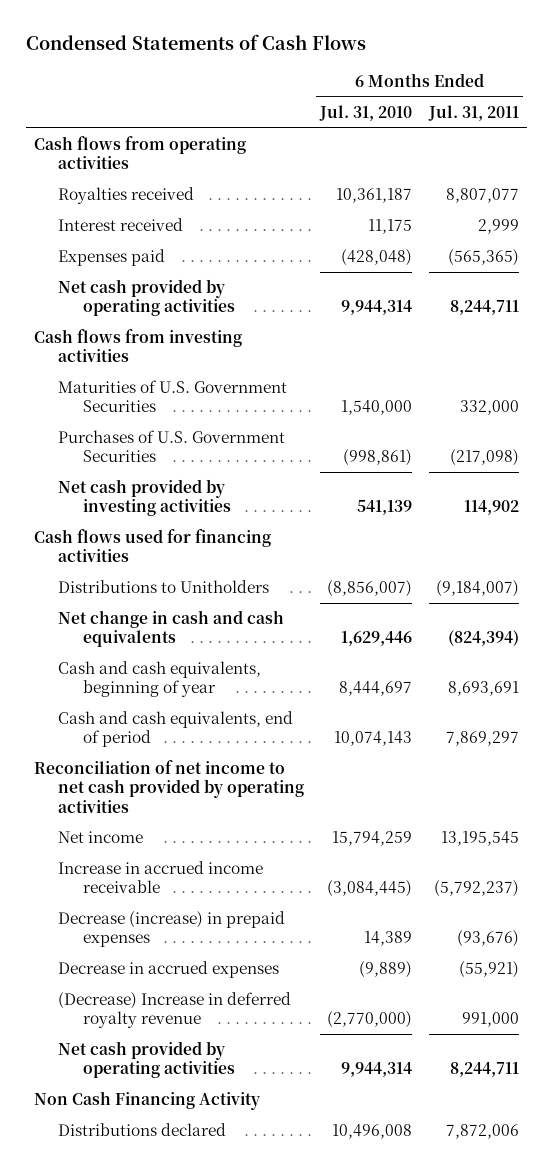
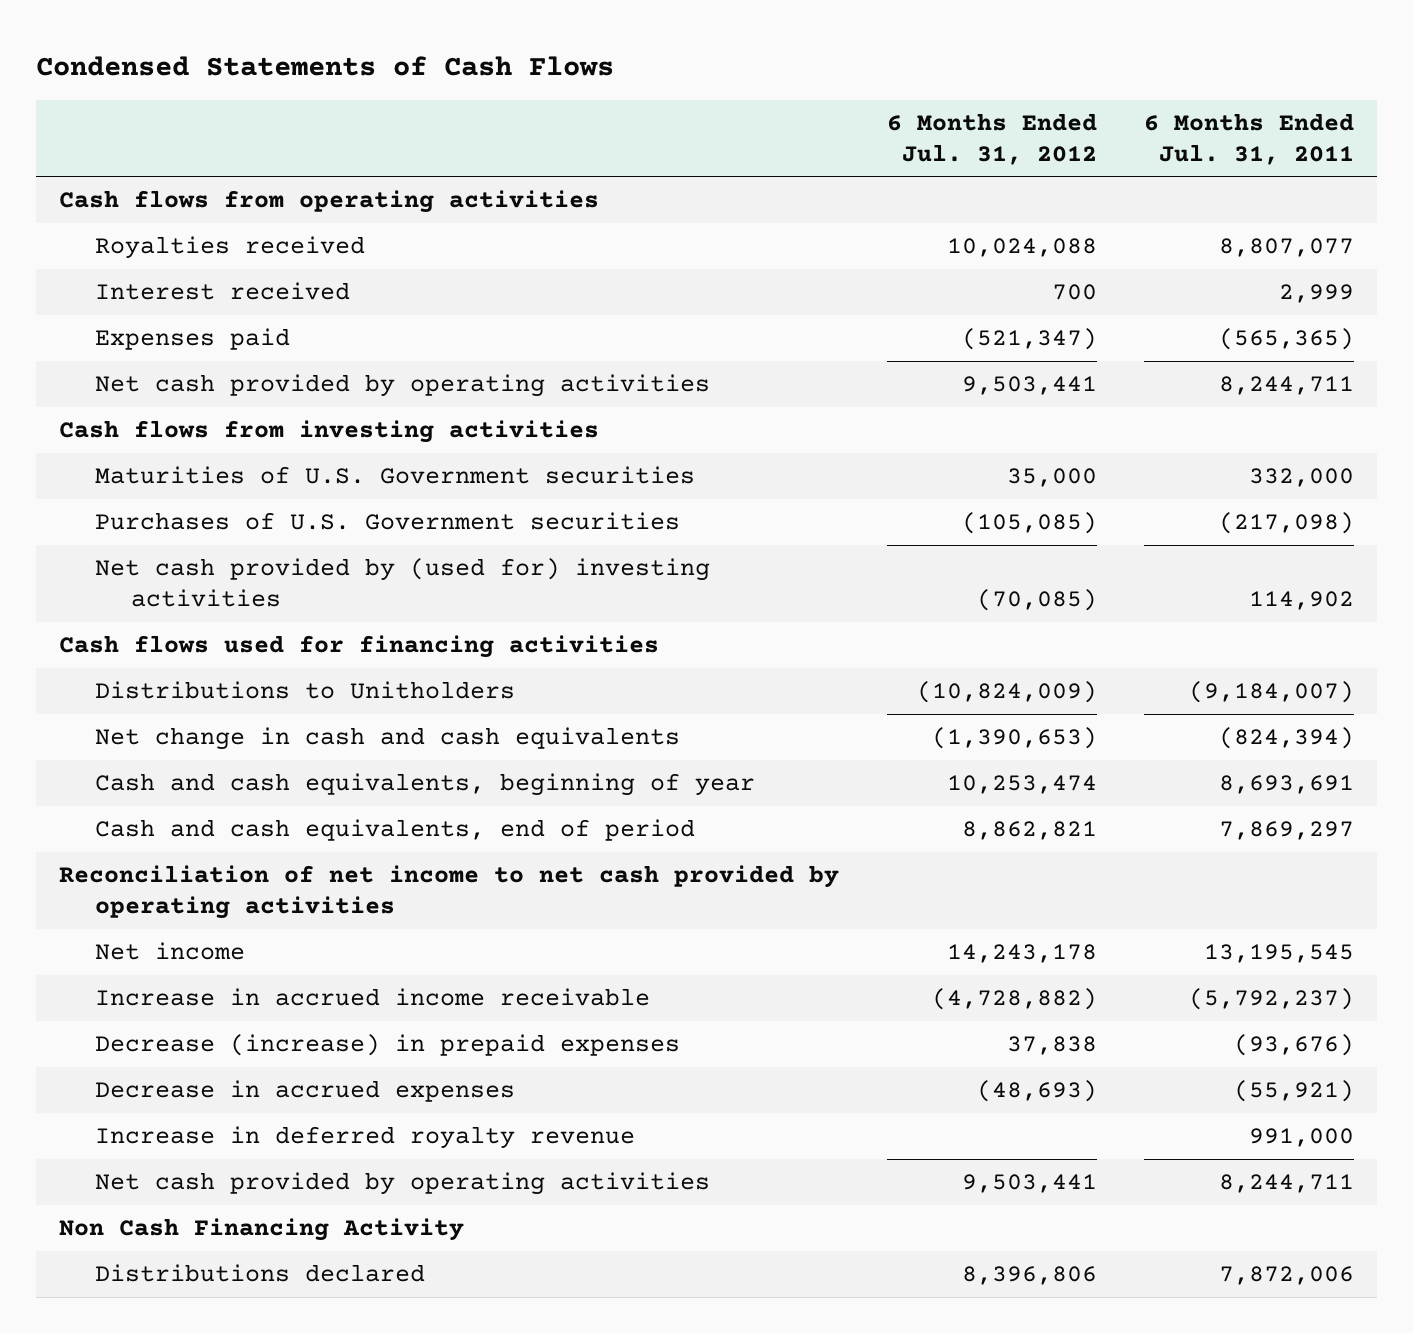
- | 6 Months Ended Jul. 31, 2010 | 6 Months Ended Jul. 31, 2011
+ | 6 Months Ended Jul. 31, 2012 | 6 Months Ended Jul. 31, 2011
- Maturities of U.S. Government Securities | 1,540,000 | 332,000
- Purchases of U.S. Government Securities | (998,861) | (217,098)
- Net cash provided by investing activities | 541,139 | 114,902
+ Maturities of U.S. Government securities | 35,000 | 332,000
+ Purchases of U.S. Government securities | (105,085) | (217,098)
+ Net cash provided by (used for) investing activities | (70,085) | 114,902
- (Decrease) Increase in deferred royalty revenue | (2,770,000) | 991,000
+ Increase in deferred royalty revenue | | 991,000

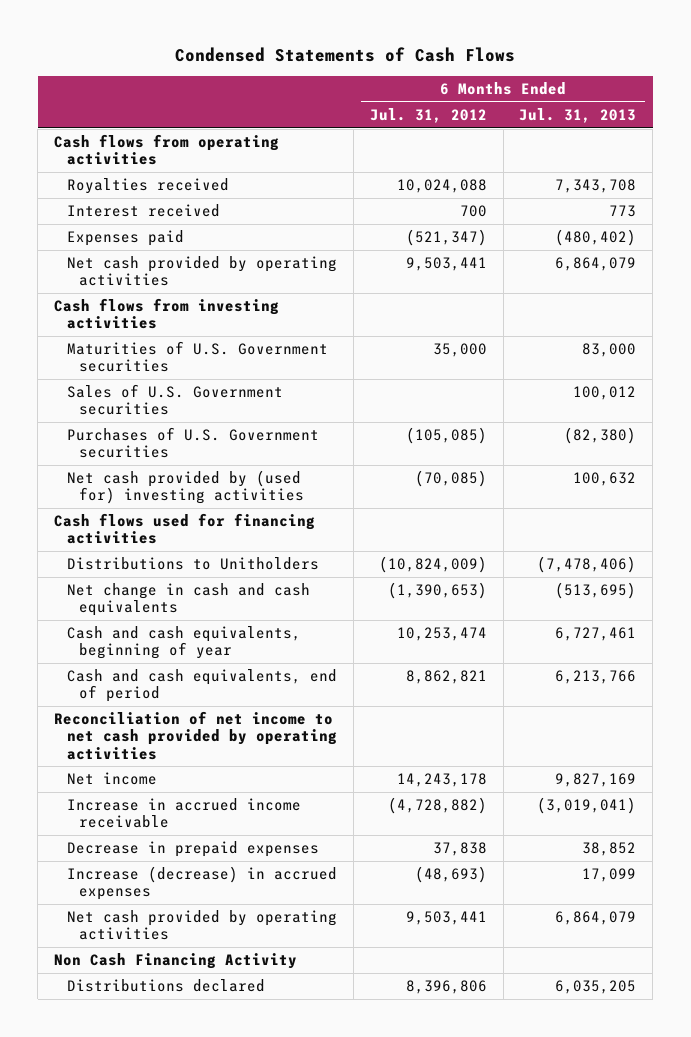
- | 6 Months Ended Jul. 31, 2012 | 6 Months Ended Jul. 31, 2011
+ | 6 Months Ended Jul. 31, 2012 | 6 Months Ended Jul. 31, 2013
+ Sales of U.S. Government securities | | 100,012
- Decrease (increase) in prepaid expenses | 37,838 | (93,676)
- Decrease in accrued expenses | (48,693) | (55,921)
- Increase in deferred royalty revenue | | 991,000
+ Decrease in prepaid expenses | 37,838 | 38,852
+ Increase (decrease) in accrued expenses | (48,693) | 17,099

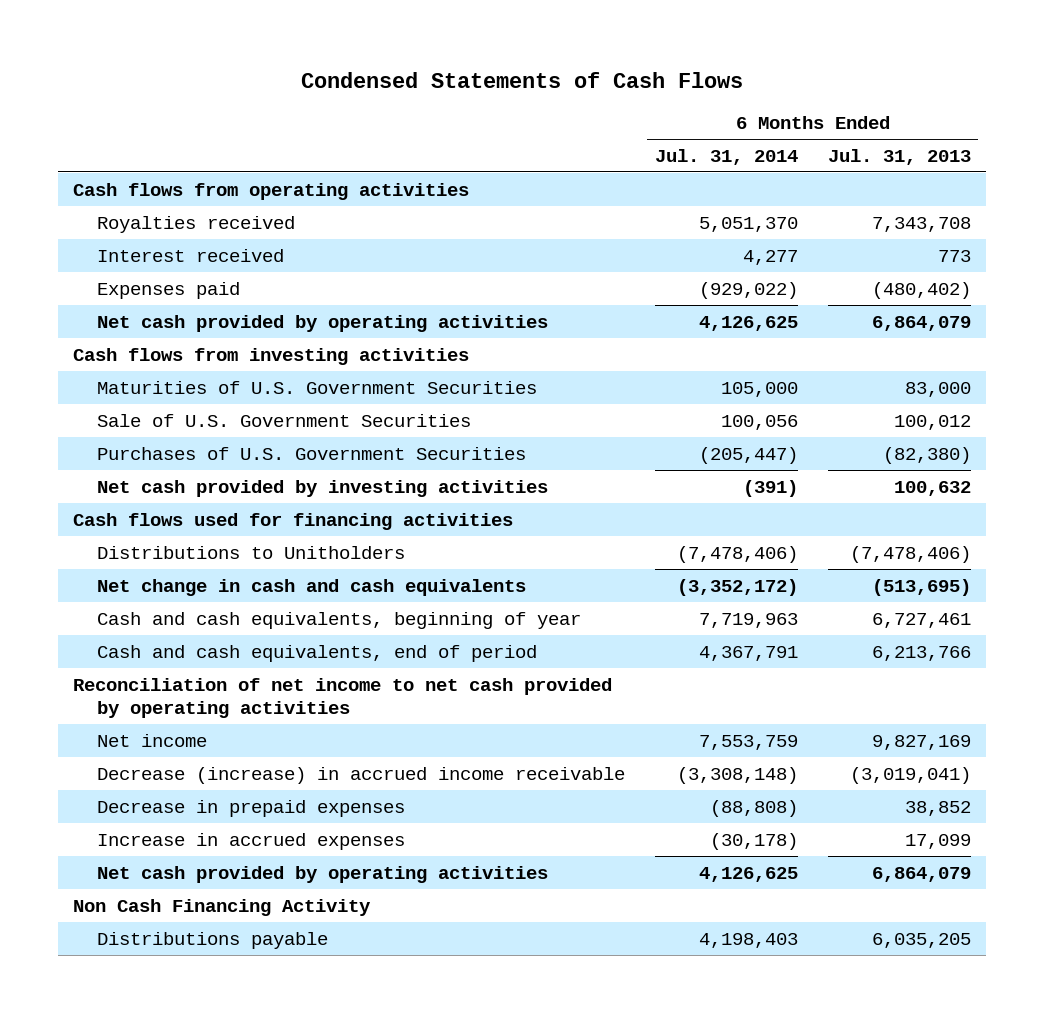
- | 6 Months Ended Jul. 31, 2012 | 6 Months Ended Jul. 31, 2013
+ | 6 Months Ended Jul. 31, 2014 | 6 Months Ended Jul. 31, 2013
- Maturities of U.S. Government securities | 35,000 | 83,000
- Sales of U.S. Government securities | | 100,012
- Purchases of U.S. Government securities | (105,085) | (82,380)
- Net cash provided by (used for) investing activities | (70,085) | 100,632
+ Maturities of U.S. Government Securities | 105,000 | 83,000
+ Sale of U.S. Government Securities | 100,056 | 100,012
+ Purchases of U.S. Government Securities | (205,447) | (82,380)
+ Net cash provided by investing activities | (391) | 100,632
- Increase in accrued income receivable | (4,728,882) | (3,019,041)
+ Decrease (increase) in accrued income receivable | (3,308,148) | (3,019,041)
- Increase (decrease) in accrued expenses | (48,693) | 17,099
+ Increase in accrued expenses | (30,178) | 17,099
- Distributions declared | 8,396,806 | 6,035,205
+ Distributions payable | 4,198,403 | 6,035,205

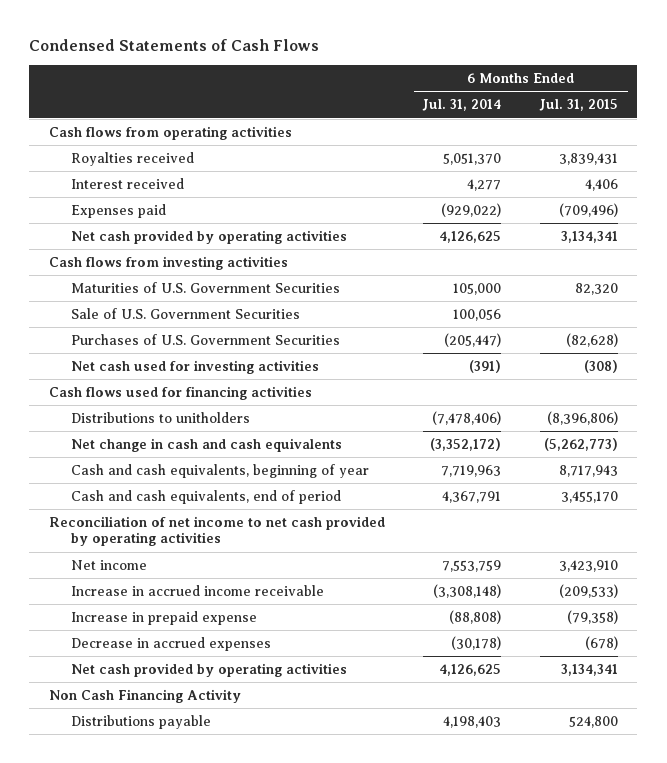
- | 6 Months Ended Jul. 31, 2014 | 6 Months Ended Jul. 31, 2013
+ | 6 Months Ended Jul. 31, 2014 | 6 Months Ended Jul. 31, 2015
- Net cash provided by investing activities | (391) | 100,632
+ Net cash used for investing activities | (391) | (308)
- Distributions to Unitholders | (7,478,406) | (7,478,406)
+ Distributions to unitholders | (7,478,406) | (8,396,806)
- Decrease (increase) in accrued income receivable | (3,308,148) | (3,019,041)
- Decrease in prepaid expenses | (88,808) | 38,852
- Increase in accrued expenses | (30,178) | 17,099
+ Increase in accrued income receivable | (3,308,148) | (209,533)
+ Increase in prepaid expense | (88,808) | (79,358)
+ Decrease in accrued expenses | (30,178) | (678)

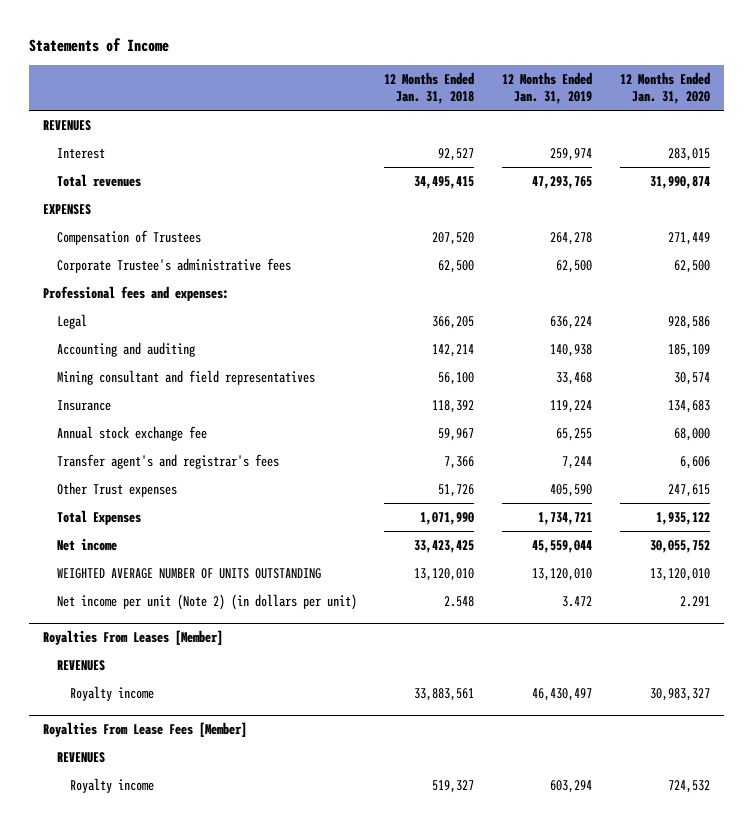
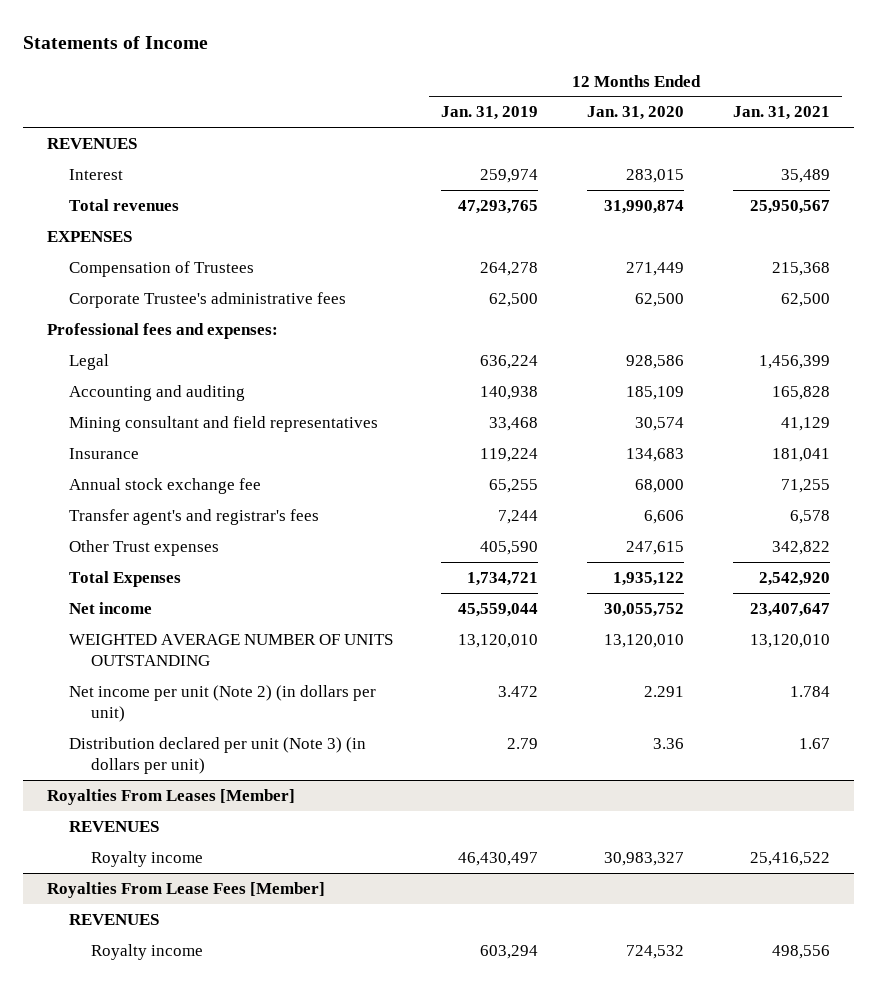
- | 12 Months Ended Jan. 31, 2018 | 12 Months Ended Jan. 31, 2019 | 12 Months Ended Jan. 31, 2020
+ | 12 Months Ended Jan. 31, 2019 | 12 Months Ended Jan. 31, 2020 | 12 Months Ended Jan. 31, 2021
+ Distribution declared per unit (Note 3) (in dollars per unit) | 2.79 | 3.36 | 1.67

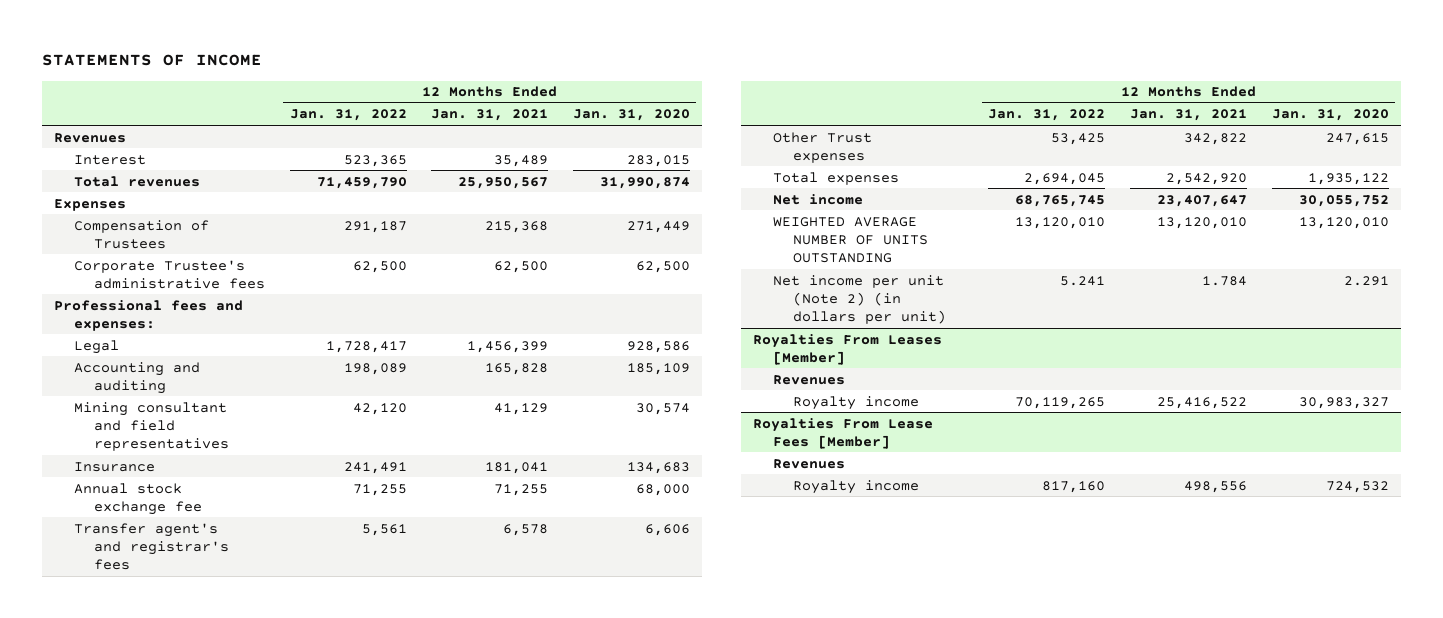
- Statements of Income
+ STATEMENTS OF INCOME
- | 12 Months Ended Jan. 31, 2019 | 12 Months Ended Jan. 31, 2020 | 12 Months Ended Jan. 31, 2021
+ | 12 Months Ended Jan. 31, 2022 | 12 Months Ended Jan. 31, 2021 | 12 Months Ended Jan. 31, 2020
- REVENUES
+ Revenues
- EXPENSES
+ Expenses
- Total Expenses | 1,734,721 | 1,935,122 | 2,542,920
+ Total expenses | 2,694,045 | 2,542,920 | 1,935,122
- Distribution declared per unit (Note 3) (in dollars per unit) | 2.79 | 3.36 | 1.67
@ Royalties From Leases [Member]
- REVENUES
+ Revenues
@ Royalties From Lease Fees [Member]
- REVENUES
+ Revenues

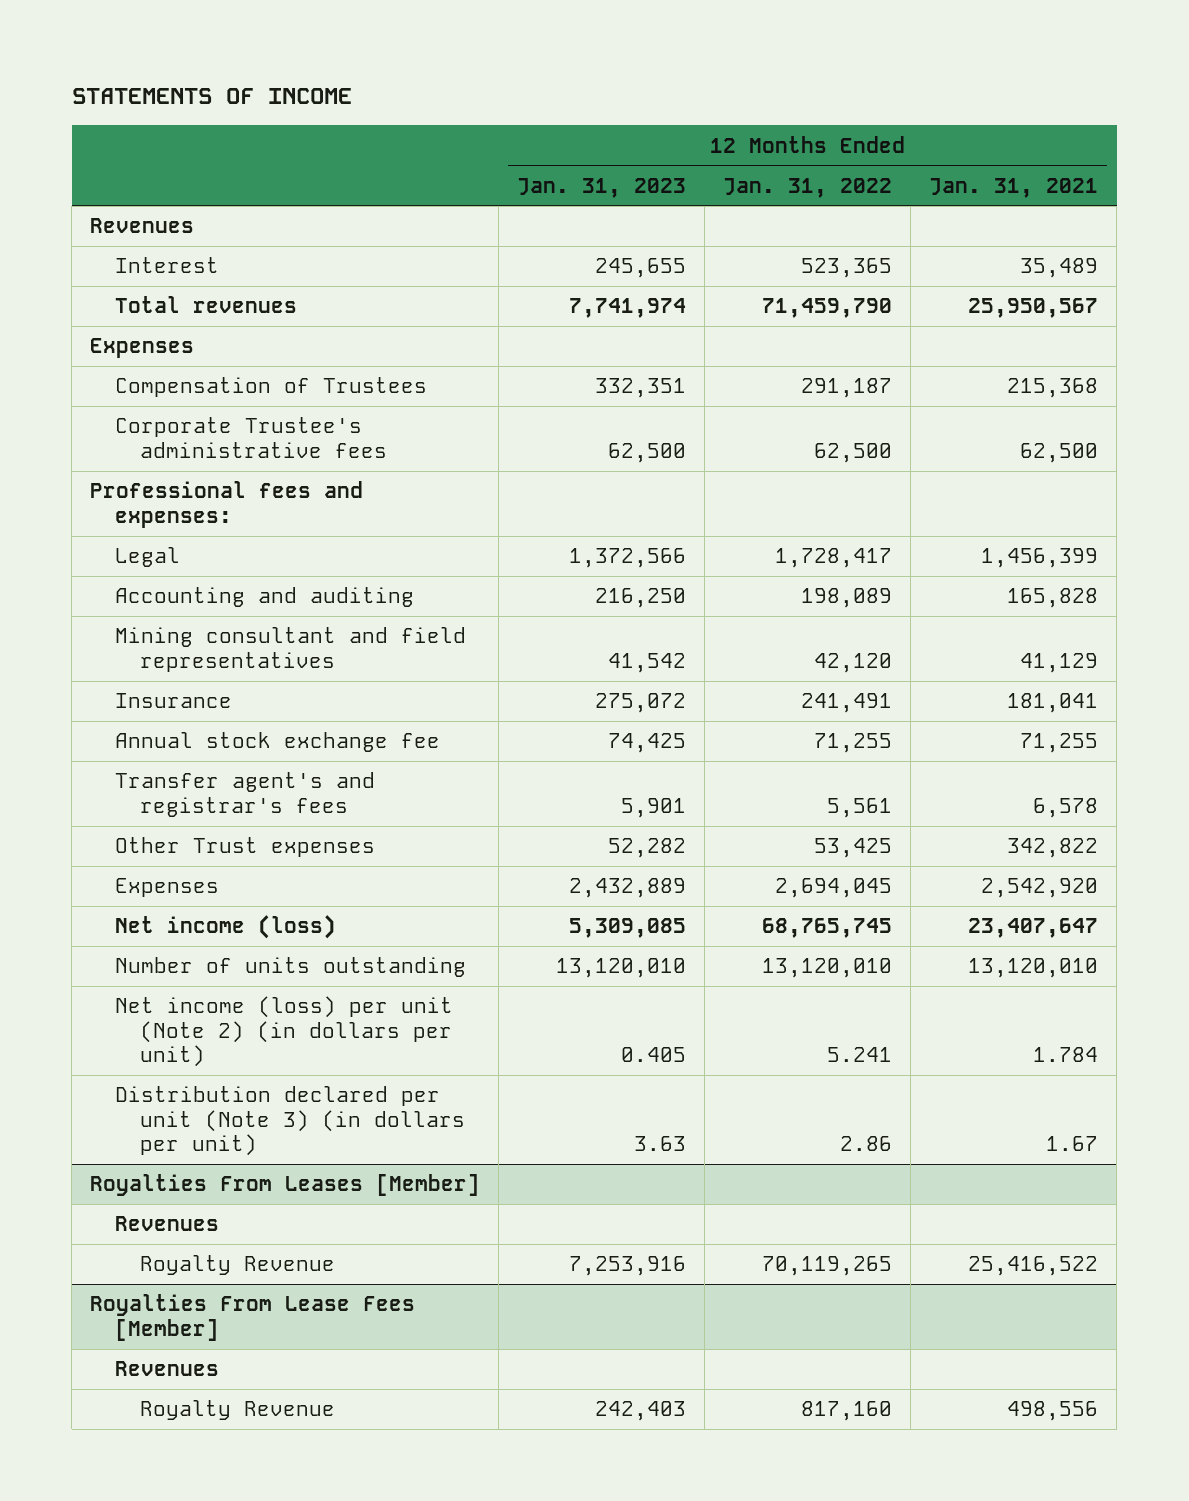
- | 12 Months Ended Jan. 31, 2022 | 12 Months Ended Jan. 31, 2021 | 12 Months Ended Jan. 31, 2020
+ | 12 Months Ended Jan. 31, 2023 | 12 Months Ended Jan. 31, 2022 | 12 Months Ended Jan. 31, 2021
- Total expenses | 2,694,045 | 2,542,920 | 1,935,122
- Net income | 68,765,745 | 23,407,647 | 30,055,752
- WEIGHTED AVERAGE NUMBER OF UNITS OUTSTANDING | 13,120,010 | 13,120,010 | 13,120,010
- Net income per unit (Note 2) (in dollars per unit) | 5.241 | 1.784 | 2.291
+ Expenses | 2,432,889 | 2,694,045 | 2,542,920
+ Net income (loss) | 5,309,085 | 68,765,745 | 23,407,647
+ Number of units outstanding | 13,120,010 | 13,120,010 | 13,120,010
+ Net income (loss) per unit (Note 2) (in dollars per unit) | 0.405 | 5.241 | 1.784
+ Distribution declared per unit (Note 3) (in dollars per unit) | 3.63 | 2.86 | 1.67
@ Royalties From Leases [Member]
- Royalty income | 70,119,265 | 25,416,522 | 30,983,327
+ Royalty Revenue | 7,253,916 | 70,119,265 | 25,416,522
@ Royalties From Lease Fees [Member]
- Royalty income | 817,160 | 498,556 | 724,532
+ Royalty Revenue | 242,403 | 817,160 | 498,556

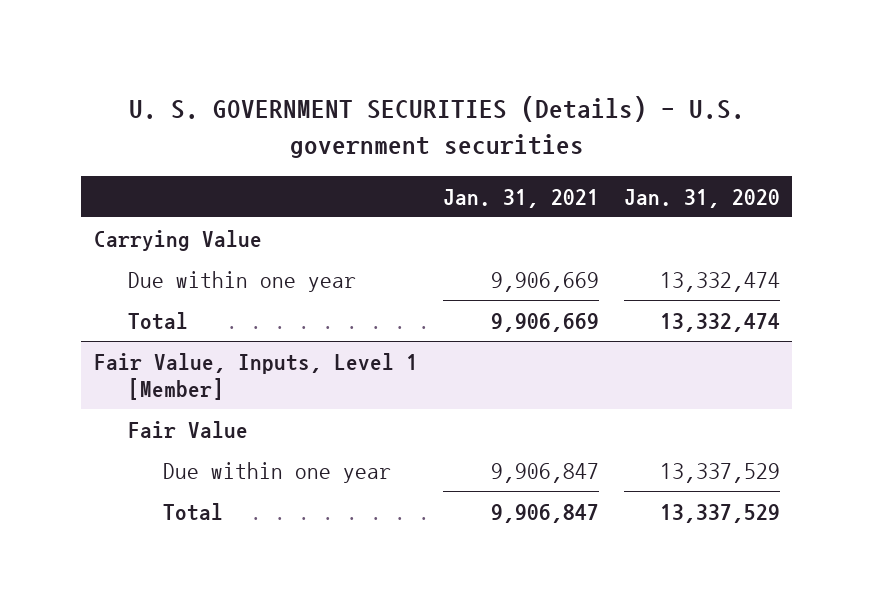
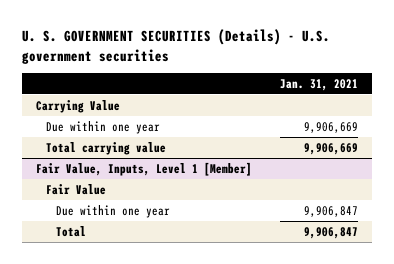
- | Jan. 31, 2021 | Jan. 31, 2020
+ | Jan. 31, 2021
- Total | 9,906,669 | 13,332,474
+ Total carrying value | 9,906,669

